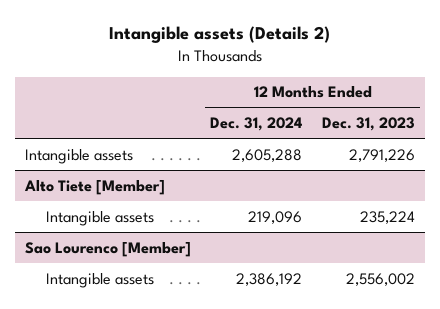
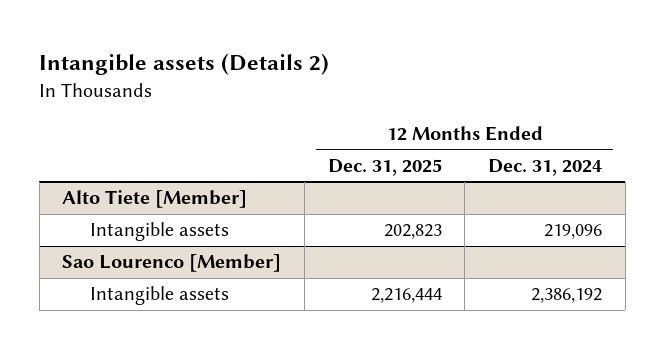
- | 12 Months Ended Dec. 31, 2024 | 12 Months Ended Dec. 31, 2023
+ | 12 Months Ended Dec. 31, 2025 | 12 Months Ended Dec. 31, 2024
- Intangible assets | 2,605,288 | 2,791,226

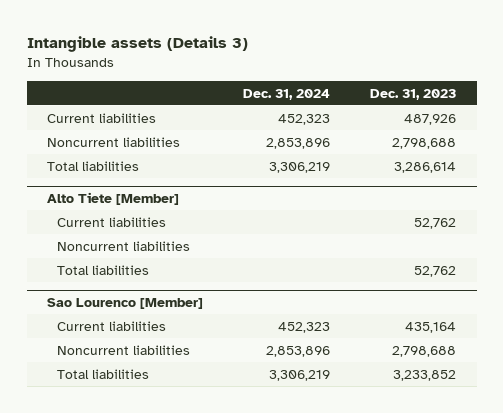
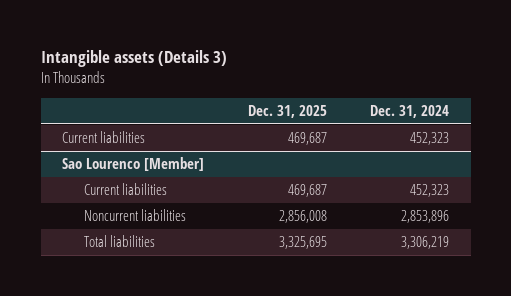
- | Dec. 31, 2024 | Dec. 31, 2023
+ | Dec. 31, 2025 | Dec. 31, 2024
- Noncurrent liabilities | 2,853,896 | 2,798,688
- Total liabilities | 3,306,219 | 3,286,614
- Alto Tiete [Member]
- Current liabilities | | 52,762
- Noncurrent liabilities
- Total liabilities | | 52,762

